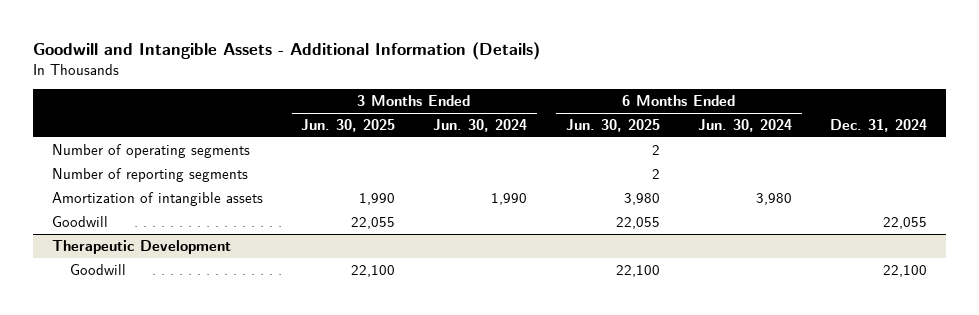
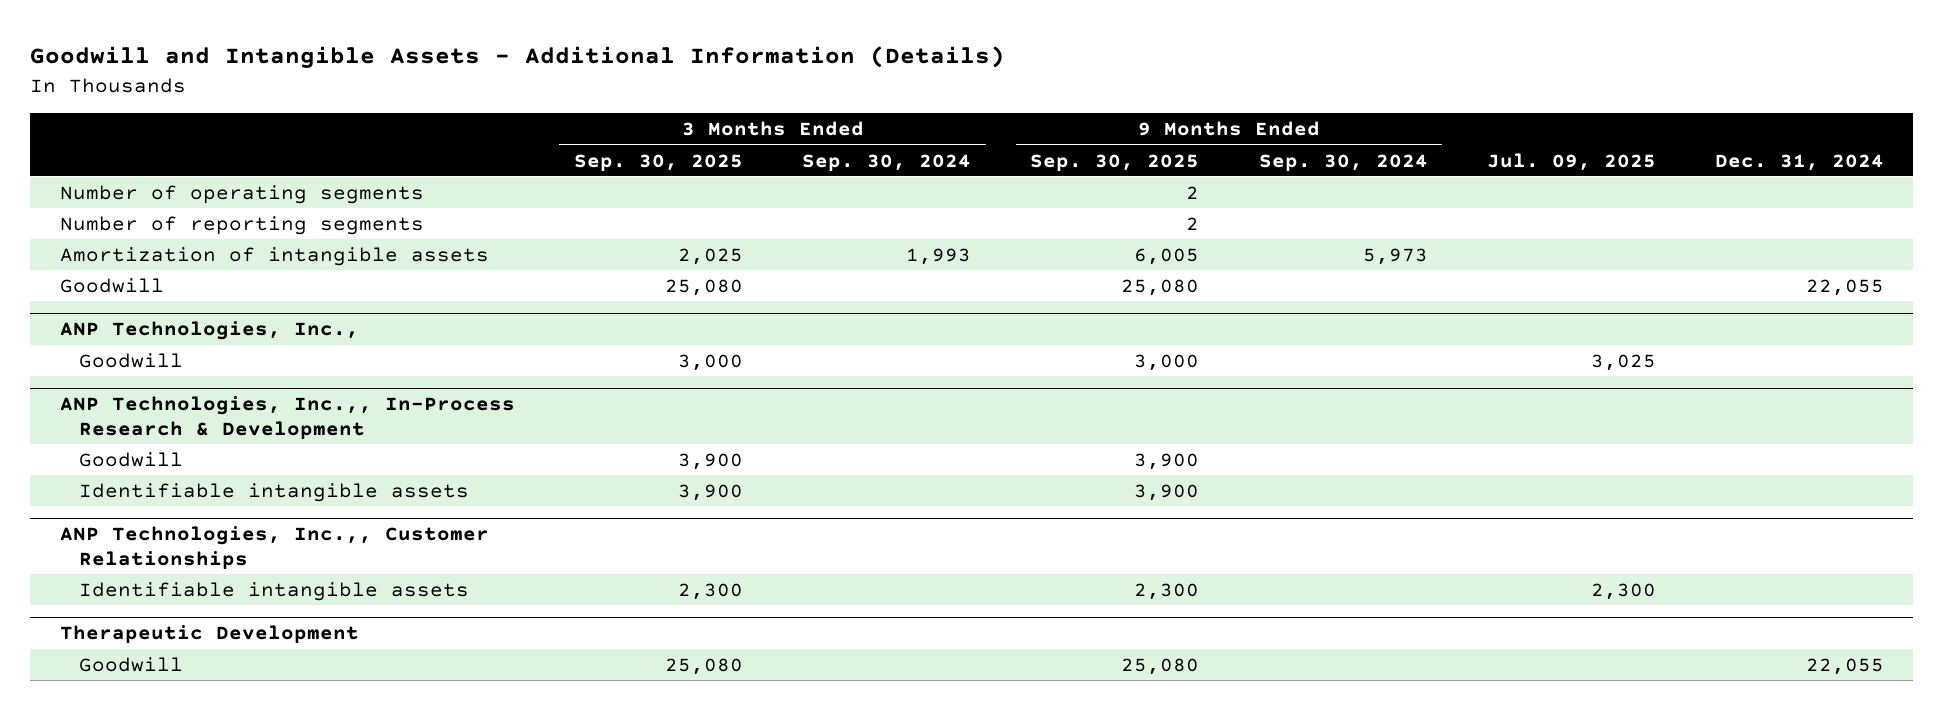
- | 3 Months Ended Jun. 30, 2025 | 3 Months Ended Jun. 30, 2024 | 6 Months Ended Jun. 30, 2025 | 6 Months Ended Jun. 30, 2024 | Dec. 31, 2024
+ | 3 Months Ended Sep. 30, 2025 | 3 Months Ended Sep. 30, 2024 | 9 Months Ended Sep. 30, 2025 | 9 Months Ended Sep. 30, 2024 | Jul. 09, 2025 | Dec. 31, 2024
+ ANP Technologies, Inc.,
+ Goodwill | 3,000 | | 3,000 | | 3,025 |
+ ANP Technologies, Inc.,, In-Process Research & Development
+ Goodwill | 3,900 | | 3,900 | | |
+ Identifiable intangible assets | 3,900 | | 3,900 | | |
+ ANP Technologies, Inc.,, Customer Relationships
+ Identifiable intangible assets | 2,300 | | 2,300 | | 2,300 |
@ Therapeutic Development
- Goodwill | 22,100 | | 22,100 | | 22,100
+ Goodwill | 25,080 | | 25,080 | | | 22,055

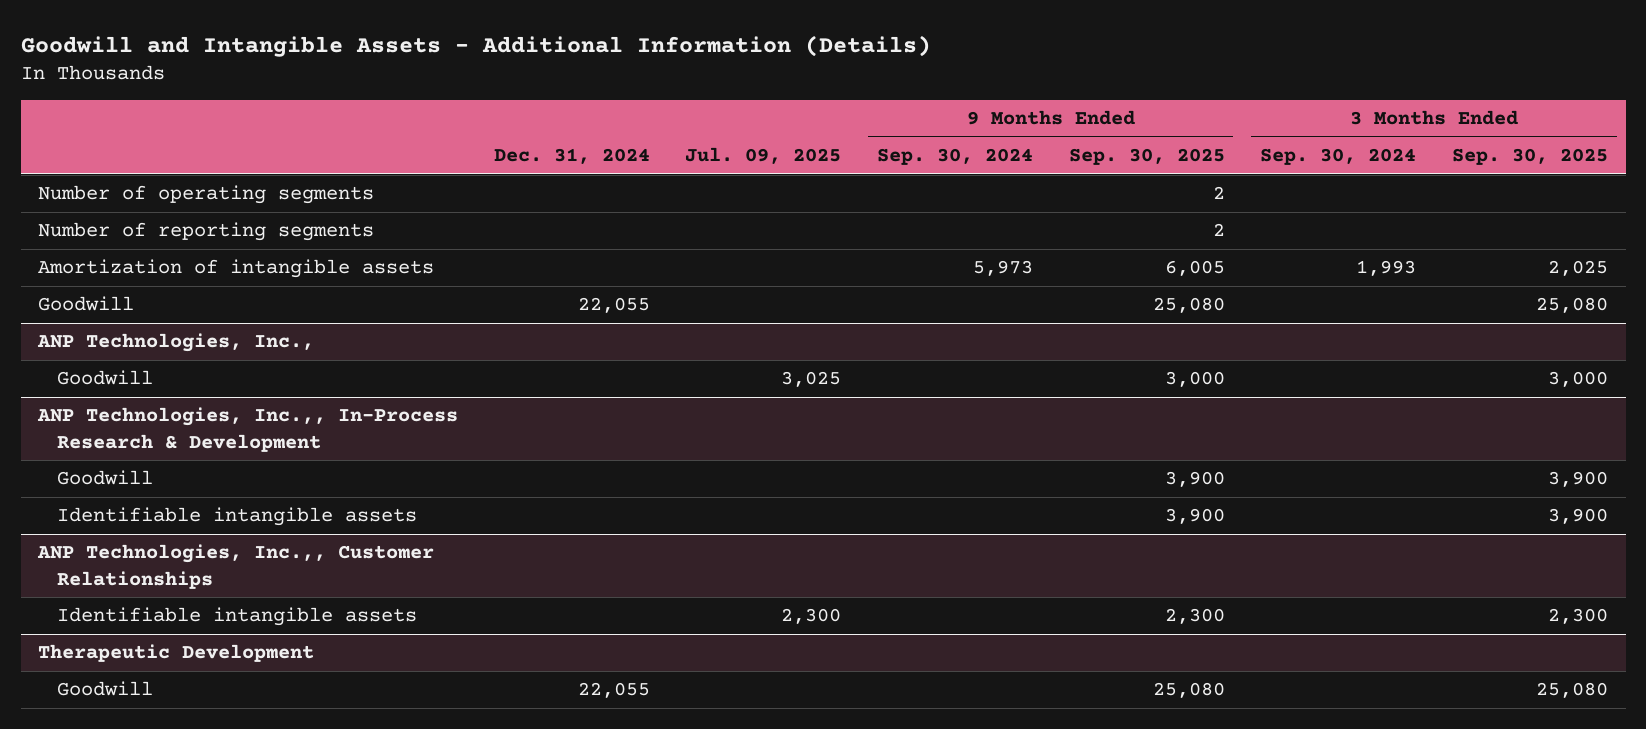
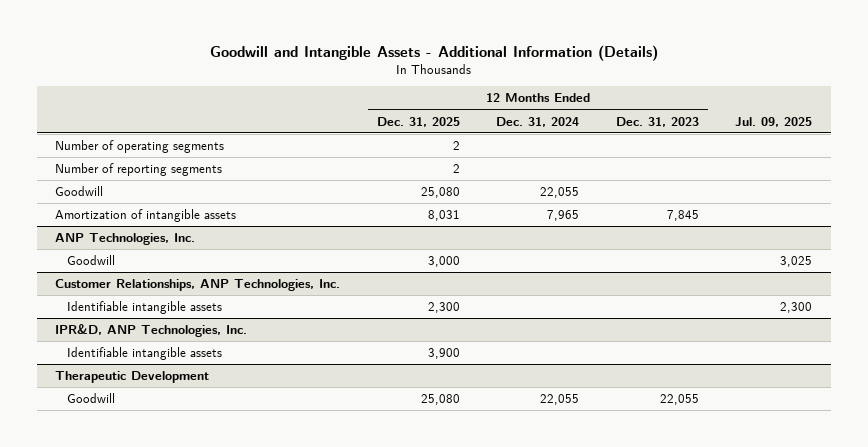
- | Dec. 31, 2024 | Jul. 09, 2025 | 9 Months Ended Sep. 30, 2024 | 9 Months Ended Sep. 30, 2025 | 3 Months Ended Sep. 30, 2024 | 3 Months Ended Sep. 30, 2025
+ | 12 Months Ended Dec. 31, 2025 | 12 Months Ended Dec. 31, 2024 | 12 Months Ended Dec. 31, 2023 | Jul. 09, 2025
- ANP Technologies, Inc.,
moved down: Amortization of intangible assets | 8,031 | 7,965 | 7,845 |
+ ANP Technologies, Inc.
- ANP Technologies, Inc.,, In-Process Research & Development
- Goodwill | | | | 3,900 | | 3,900
- Identifiable intangible assets | | | | 3,900 | | 3,900
- ANP Technologies, Inc.,, Customer Relationships
+ Customer Relationships, ANP Technologies, Inc.
+ IPR&D, ANP Technologies, Inc.
+ Identifiable intangible assets | 3,900 | | |

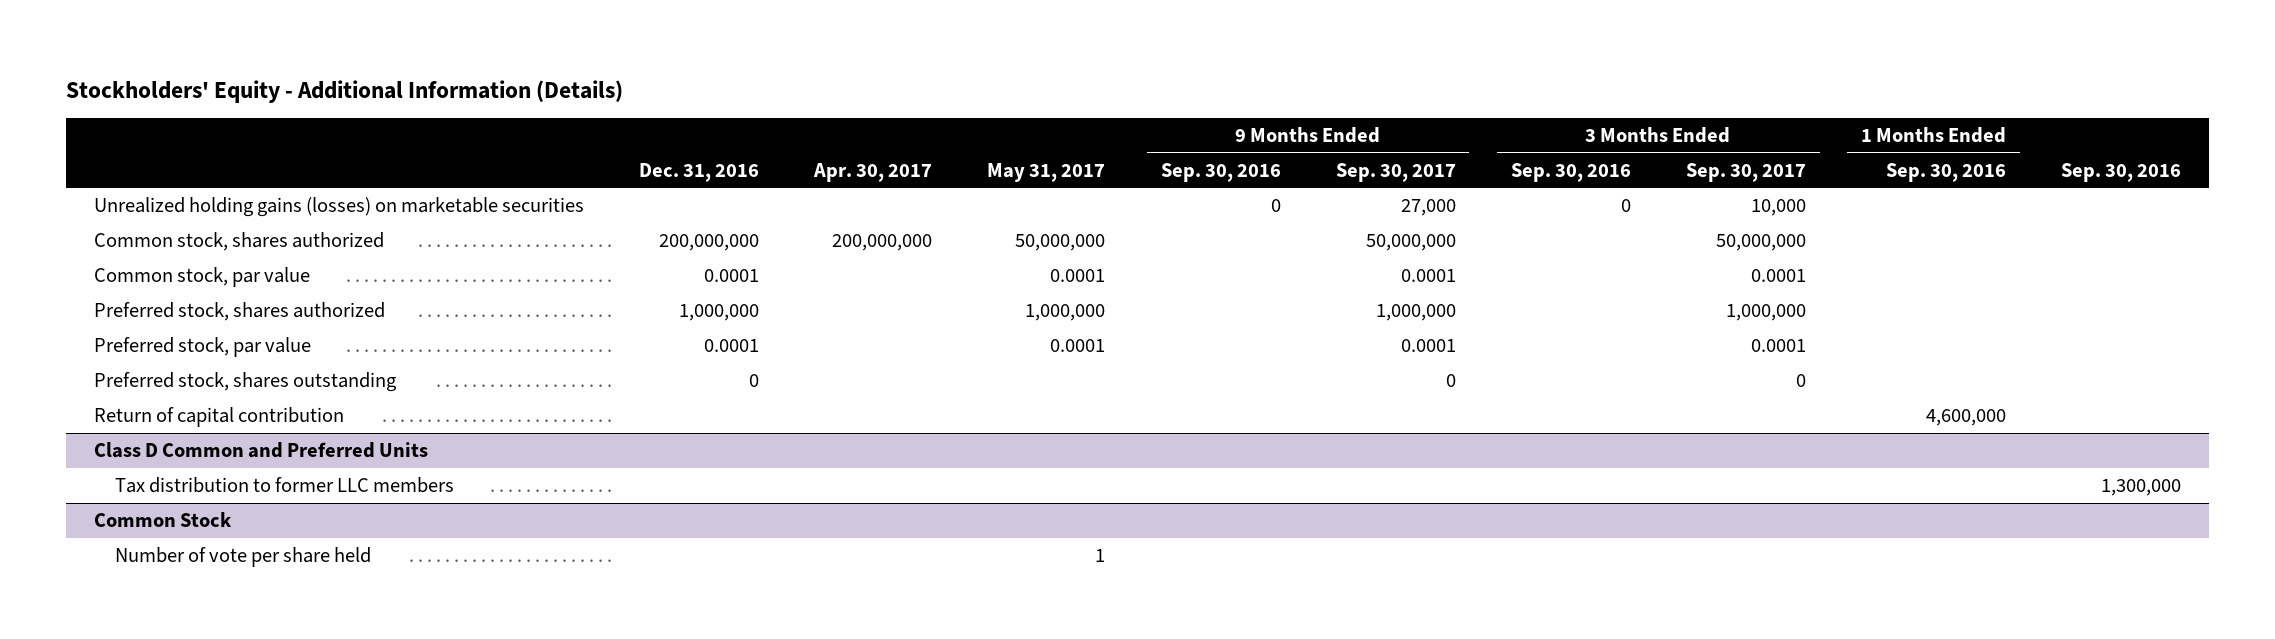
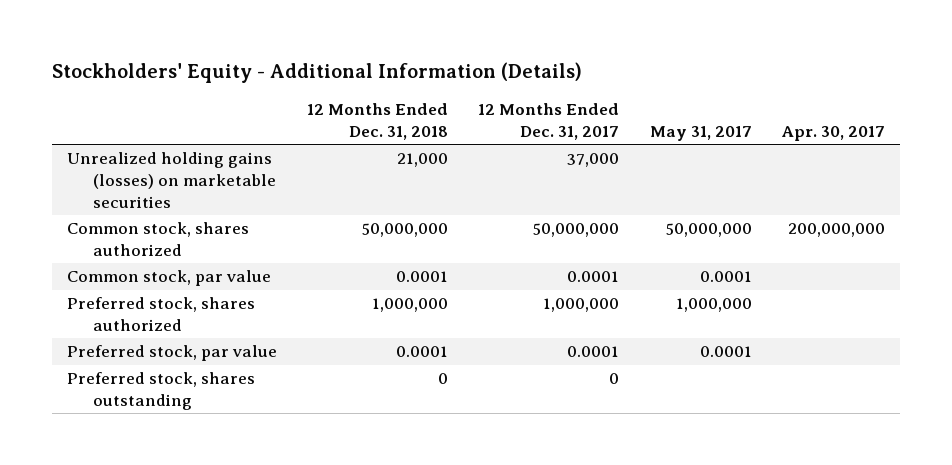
- | Dec. 31, 2016 | Apr. 30, 2017 | May 31, 2017 | 9 Months Ended Sep. 30, 2016 | 9 Months Ended Sep. 30, 2017 | 3 Months Ended Sep. 30, 2016 | 3 Months Ended Sep. 30, 2017 | 1 Months Ended Sep. 30, 2016 | Sep. 30, 2016
+ | 12 Months Ended Dec. 31, 2018 | 12 Months Ended Dec. 31, 2017 | May 31, 2017 | Apr. 30, 2017
- Return of capital contribution | | | | | | | | 4,600,000 |
- Class D Common and Preferred Units
- Tax distribution to former LLC members | | | | | | | | | 1,300,000
- Common Stock
- Number of vote per share held | | | 1 | | | | | |

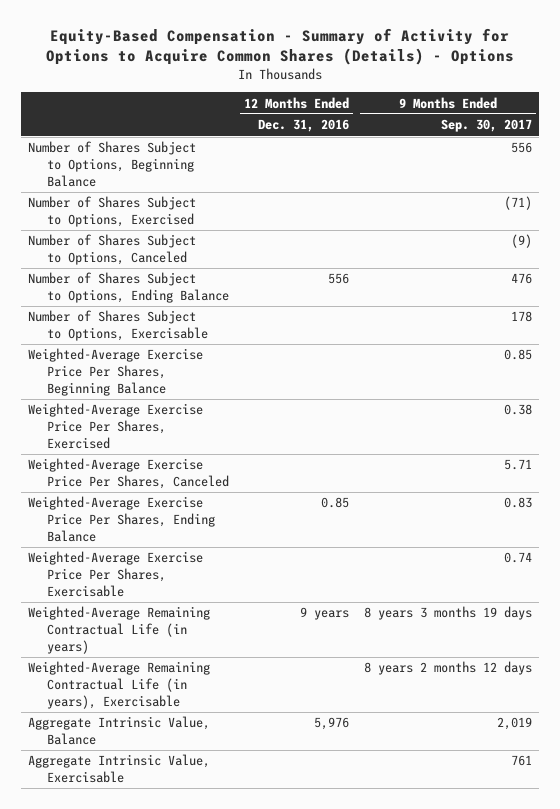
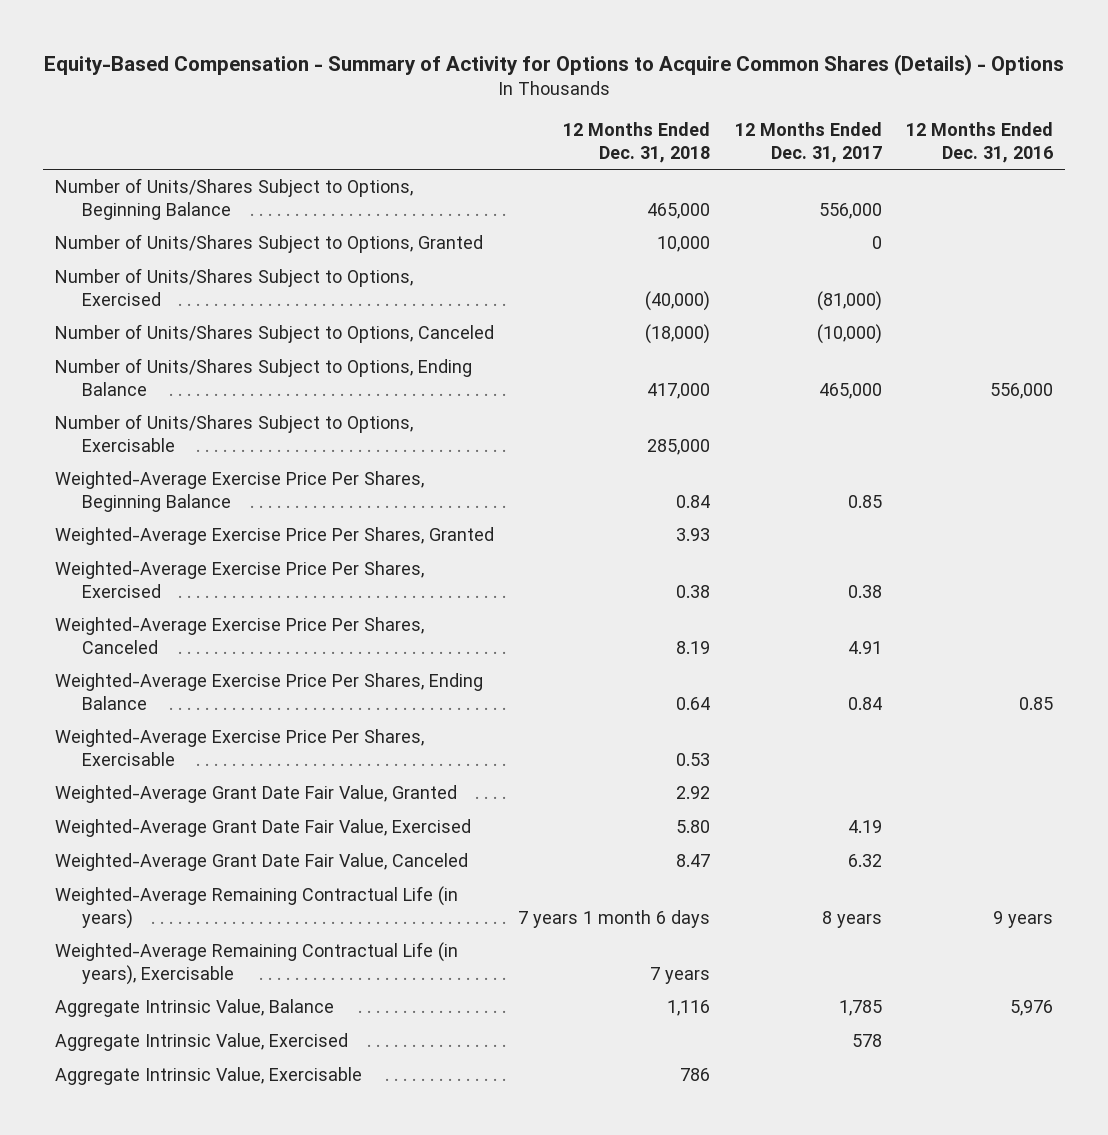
- | 12 Months Ended Dec. 31, 2016 | 9 Months Ended Sep. 30, 2017
+ | 12 Months Ended Dec. 31, 2018 | 12 Months Ended Dec. 31, 2017 | 12 Months Ended Dec. 31, 2016
- Number of Shares Subject to Options, Beginning Balance | | 556
- Number of Shares Subject to Options, Exercised | | (71)
- Number of Shares Subject to Options, Canceled | | (9)
- Number of Shares Subject to Options, Ending Balance | 556 | 476
- Number of Shares Subject to Options, Exercisable | | 178
+ Number of Units/Shares Subject to Options, Beginning Balance | 465,000 | 556,000 |
+ Number of Units/Shares Subject to Options, Granted | 10,000 | 0 |
+ Number of Units/Shares Subject to Options, Exercised | (40,000) | (81,000) |
+ Number of Units/Shares Subject to Options, Canceled | (18,000) | (10,000) |
+ Number of Units/Shares Subject to Options, Ending Balance | 417,000 | 465,000 | 556,000
+ Number of Units/Shares Subject to Options, Exercisable | 285,000 | |
+ Weighted-Average Exercise Price Per Shares, Granted | 3.93 | |
+ Weighted-Average Grant Date Fair Value, Granted | 2.92 | |
+ Weighted-Average Grant Date Fair Value, Exercised | 5.80 | 4.19 |
+ Weighted-Average Grant Date Fair Value, Canceled | 8.47 | 6.32 |
+ Aggregate Intrinsic Value, Exercised | | 578 |

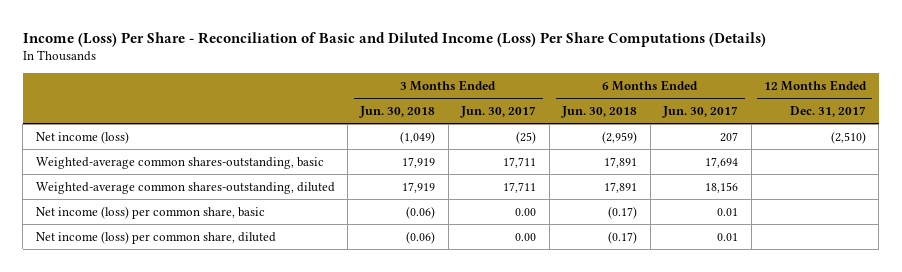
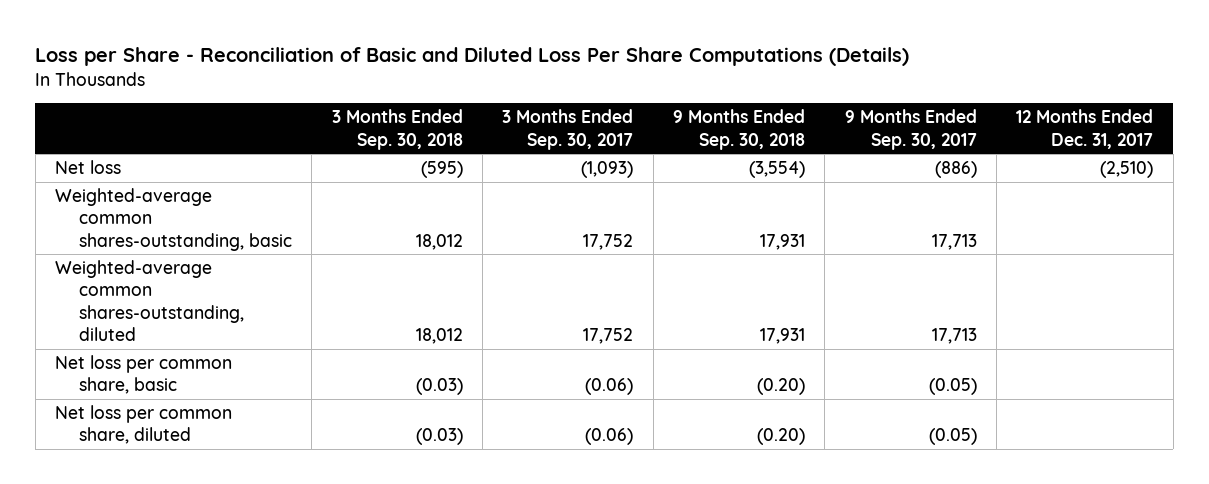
- Income (Loss) Per Share - Reconciliation of Basic and Diluted Income (Loss) Per Share Computations (Details)
+ Loss per Share - Reconciliation of Basic and Diluted Loss Per Share Computations (Details)
- | 3 Months Ended Jun. 30, 2018 | 3 Months Ended Jun. 30, 2017 | 6 Months Ended Jun. 30, 2018 | 6 Months Ended Jun. 30, 2017 | 12 Months Ended Dec. 31, 2017
+ | 3 Months Ended Sep. 30, 2018 | 3 Months Ended Sep. 30, 2017 | 9 Months Ended Sep. 30, 2018 | 9 Months Ended Sep. 30, 2017 | 12 Months Ended Dec. 31, 2017
- Net income (loss) | (1,049) | (25) | (2,959) | 207 | (2,510)
+ Net loss | (595) | (1,093) | (3,554) | (886) | (2,510)
- Net income (loss) per common share, basic | (0.06) | 0.00 | (0.17) | 0.01 |
- Net income (loss) per common share, diluted | (0.06) | 0.00 | (0.17) | 0.01 |
+ Net loss per common share, basic | (0.03) | (0.06) | (0.20) | (0.05) |
+ Net loss per common share, diluted | (0.03) | (0.06) | (0.20) | (0.05) |

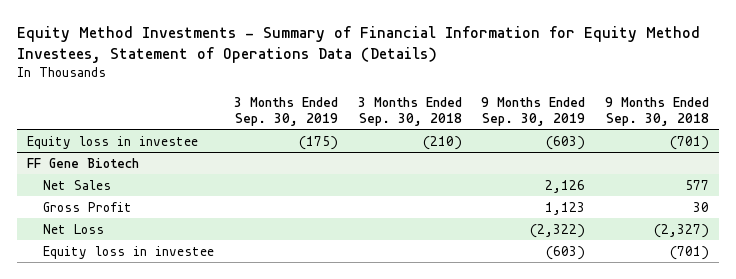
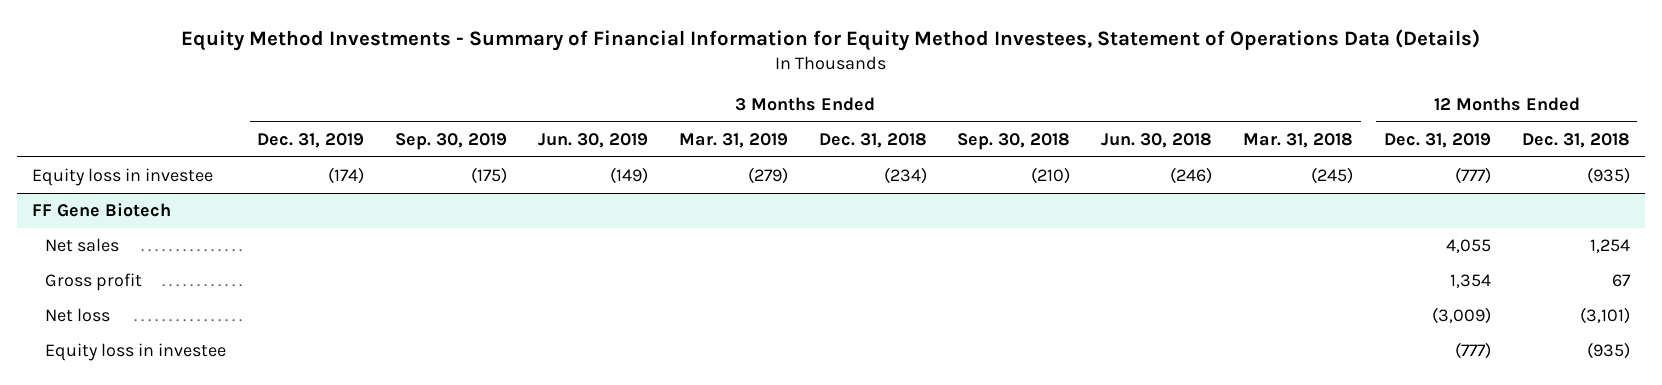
- | 3 Months Ended Sep. 30, 2019 | 3 Months Ended Sep. 30, 2018 | 9 Months Ended Sep. 30, 2019 | 9 Months Ended Sep. 30, 2018
+ | 3 Months Ended Dec. 31, 2019 | 3 Months Ended Sep. 30, 2019 | 3 Months Ended Jun. 30, 2019 | 3 Months Ended Mar. 31, 2019 | 3 Months Ended Dec. 31, 2018 | 3 Months Ended Sep. 30, 2018 | 3 Months Ended Jun. 30, 2018 | 3 Months Ended Mar. 31, 2018 | 12 Months Ended Dec. 31, 2019 | 12 Months Ended Dec. 31, 2018
@ FF Gene Biotech
- Net Sales | | | 2,126 | 577
- Gross Profit | | | 1,123 | 30
- Net Loss | | | (2,322) | (2,327)
+ Net sales | | | | | | | | | 4,055 | 1,254
+ Gross profit | | | | | | | | | 1,354 | 67
+ Net loss | | | | | | | | | (3,009) | (3,101)

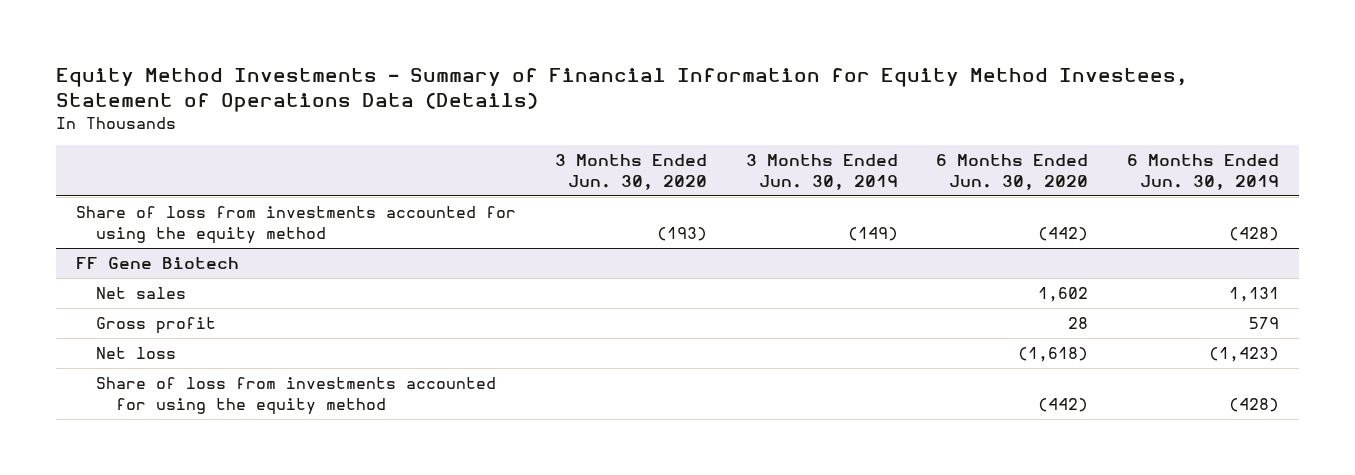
- | 3 Months Ended Dec. 31, 2019 | 3 Months Ended Sep. 30, 2019 | 3 Months Ended Jun. 30, 2019 | 3 Months Ended Mar. 31, 2019 | 3 Months Ended Dec. 31, 2018 | 3 Months Ended Sep. 30, 2018 | 3 Months Ended Jun. 30, 2018 | 3 Months Ended Mar. 31, 2018 | 12 Months Ended Dec. 31, 2019 | 12 Months Ended Dec. 31, 2018
+ | 3 Months Ended Jun. 30, 2020 | 3 Months Ended Jun. 30, 2019 | 6 Months Ended Jun. 30, 2020 | 6 Months Ended Jun. 30, 2019
- Equity loss in investee | (174) | (175) | (149) | (279) | (234) | (210) | (246) | (245) | (777) | (935)
+ Share of loss from investments accounted for using the equity method | (193) | (149) | (442) | (428)
@ FF Gene Biotech
- Equity loss in investee | | | | | | | | | (777) | (935)
+ Share of loss from investments accounted for using the equity method | | | (442) | (428)

